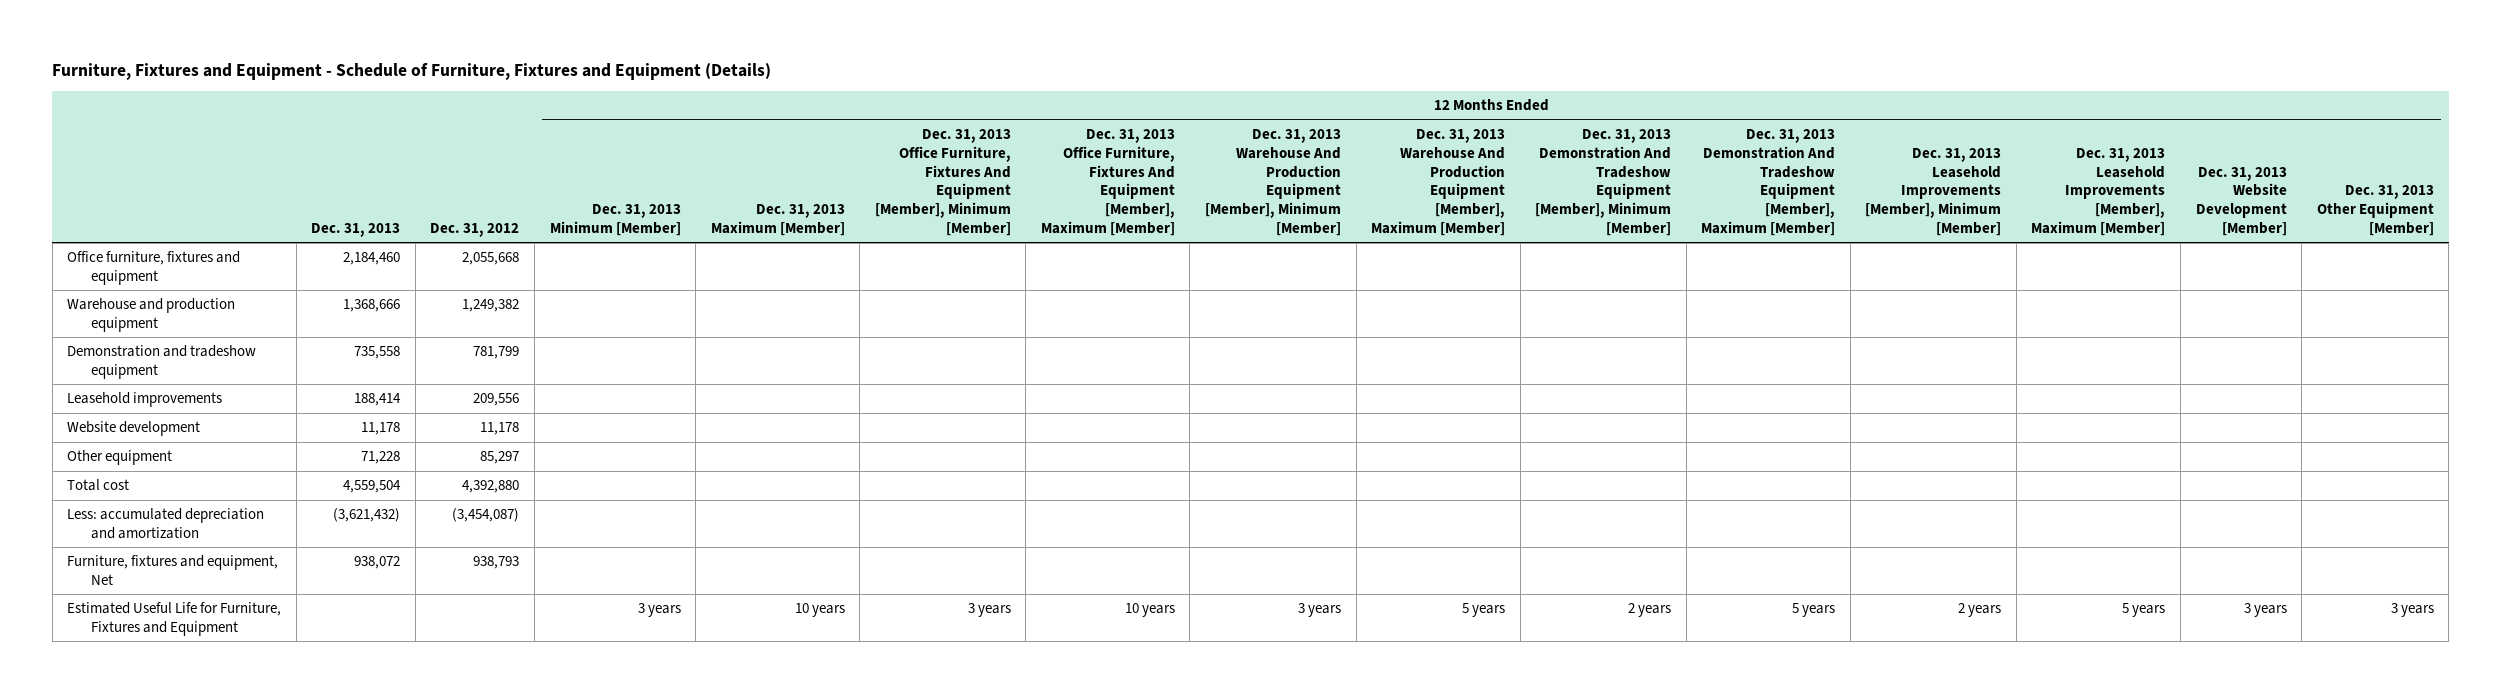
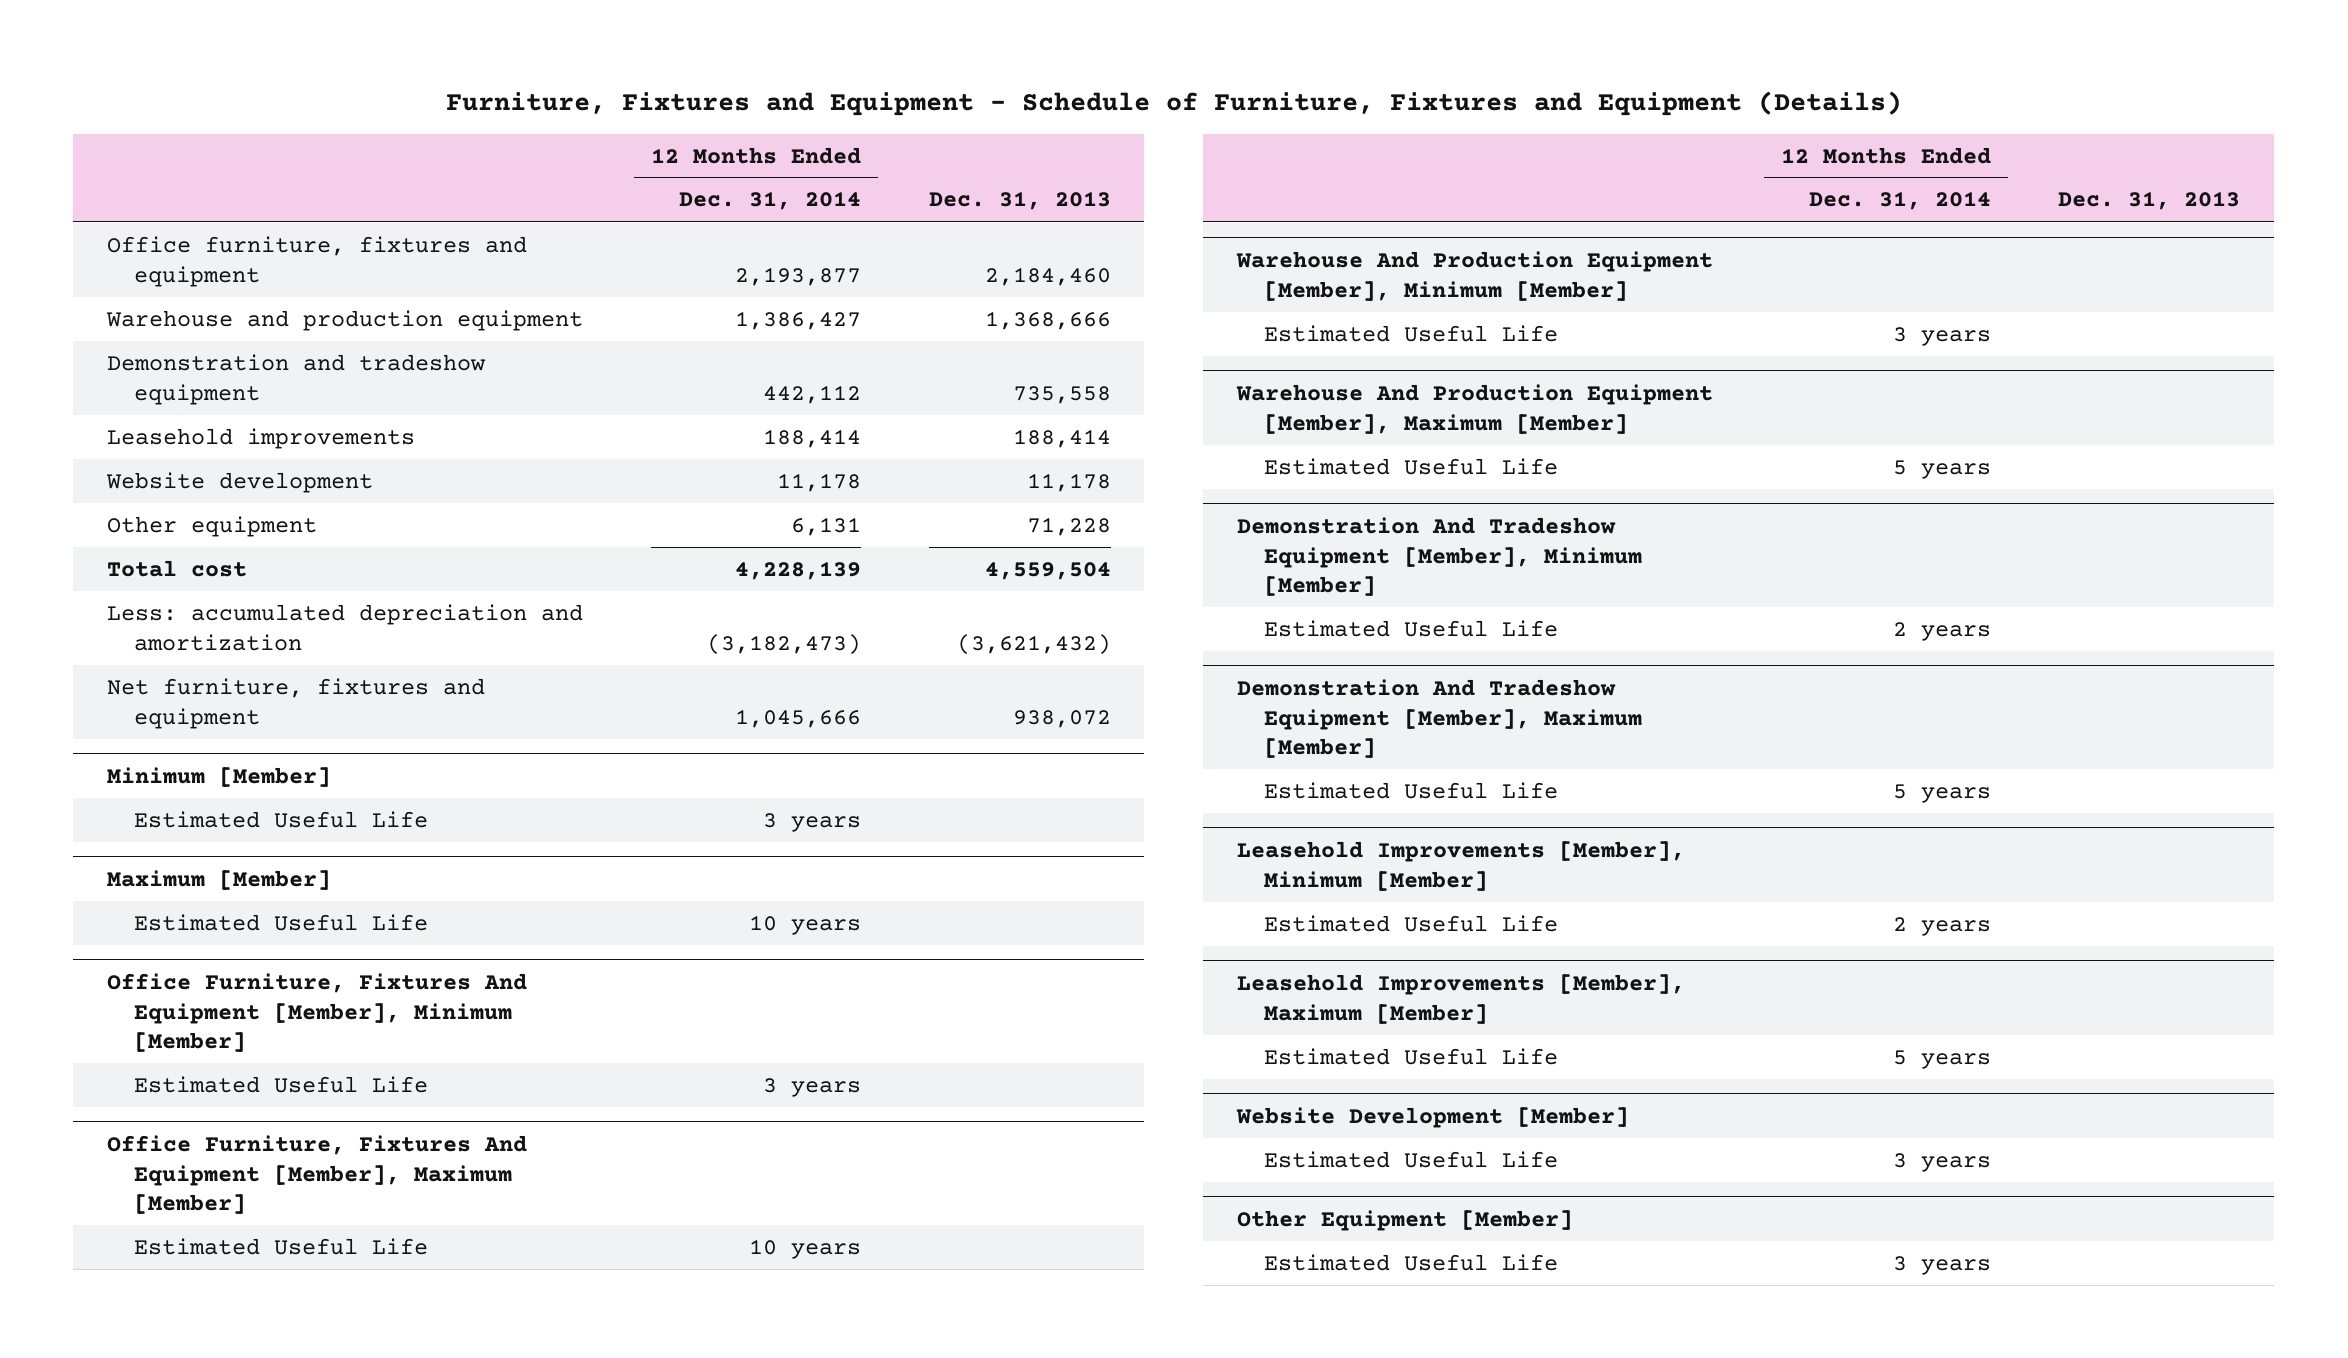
- | Dec. 31, 2013 | Dec. 31, 2012 | 12 Months Ended Dec. 31, 2013 Minimum [Member] | 12 Months Ended Dec. 31, 2013 Maximum [Member] | 12 Months Ended Dec. 31, 2013 Office Furniture, Fixtures And Equipment [Member], Minimum [Member] | 12 Months Ended Dec. 31, 2013 Office Furniture, Fixtures And Equipment [Member], Maximum [Member] | 12 Months Ended Dec. 31, 2013 Warehouse And Production Equipment [Member], Minimum [Member] | 12 Months Ended Dec. 31, 2013 Warehouse And Production Equipment [Member], Maximum [Member] | 12 Months Ended Dec. 31, 2013 Demonstration And Tradeshow Equipment [Member], Minimum [Member] | 12 Months Ended Dec. 31, 2013 Demonstration And Tradeshow Equipment [Member], Maximum [Member] | 12 Months Ended Dec. 31, 2013 Leasehold Improvements [Member], Minimum [Member] | 12 Months Ended Dec. 31, 2013 Leasehold Improvements [Member], Maximum [Member] | 12 Months Ended Dec. 31, 2013 Website Development [Member] | 12 Months Ended Dec. 31, 2013 Other Equipment [Member]
+ | 12 Months Ended Dec. 31, 2014 | Dec. 31, 2013
- Furniture, fixtures and equipment, Net | 938,072 | 938,793 | | | | | | | | | | | |
- Estimated Useful Life for Furniture, Fixtures and Equipment | | | 3 years | 10 years | 3 years | 10 years | 3 years | 5 years | 2 years | 5 years | 2 years | 5 years | 3 years | 3 years
+ Net furniture, fixtures and equipment | 1,045,666 | 938,072
+ Minimum [Member]
+ Estimated Useful Life | 3 years |
+ Maximum [Member]
+ Estimated Useful Life | 10 years |
+ Office Furniture, Fixtures And Equipment [Member], Minimum [Member]
+ Estimated Useful Life | 3 years |
+ Office Furniture, Fixtures And Equipment [Member], Maximum [Member]
+ Estimated Useful Life | 10 years |
+ Warehouse And Production Equipment [Member], Minimum [Member]
+ Estimated Useful Life | 3 years |
+ Warehouse And Production Equipment [Member], Maximum [Member]
+ Estimated Useful Life | 5 years |
+ Demonstration And Tradeshow Equipment [Member], Minimum [Member]
+ Estimated Useful Life | 2 years |
+ Demonstration And Tradeshow Equipment [Member], Maximum [Member]
+ Estimated Useful Life | 5 years |
+ Leasehold Improvements [Member], Minimum [Member]
+ Estimated Useful Life | 2 years |
+ Leasehold Improvements [Member], Maximum [Member]
+ Estimated Useful Life | 5 years |
+ Website Development [Member]
+ Estimated Useful Life | 3 years |
+ Other Equipment [Member]
+ Estimated Useful Life | 3 years |

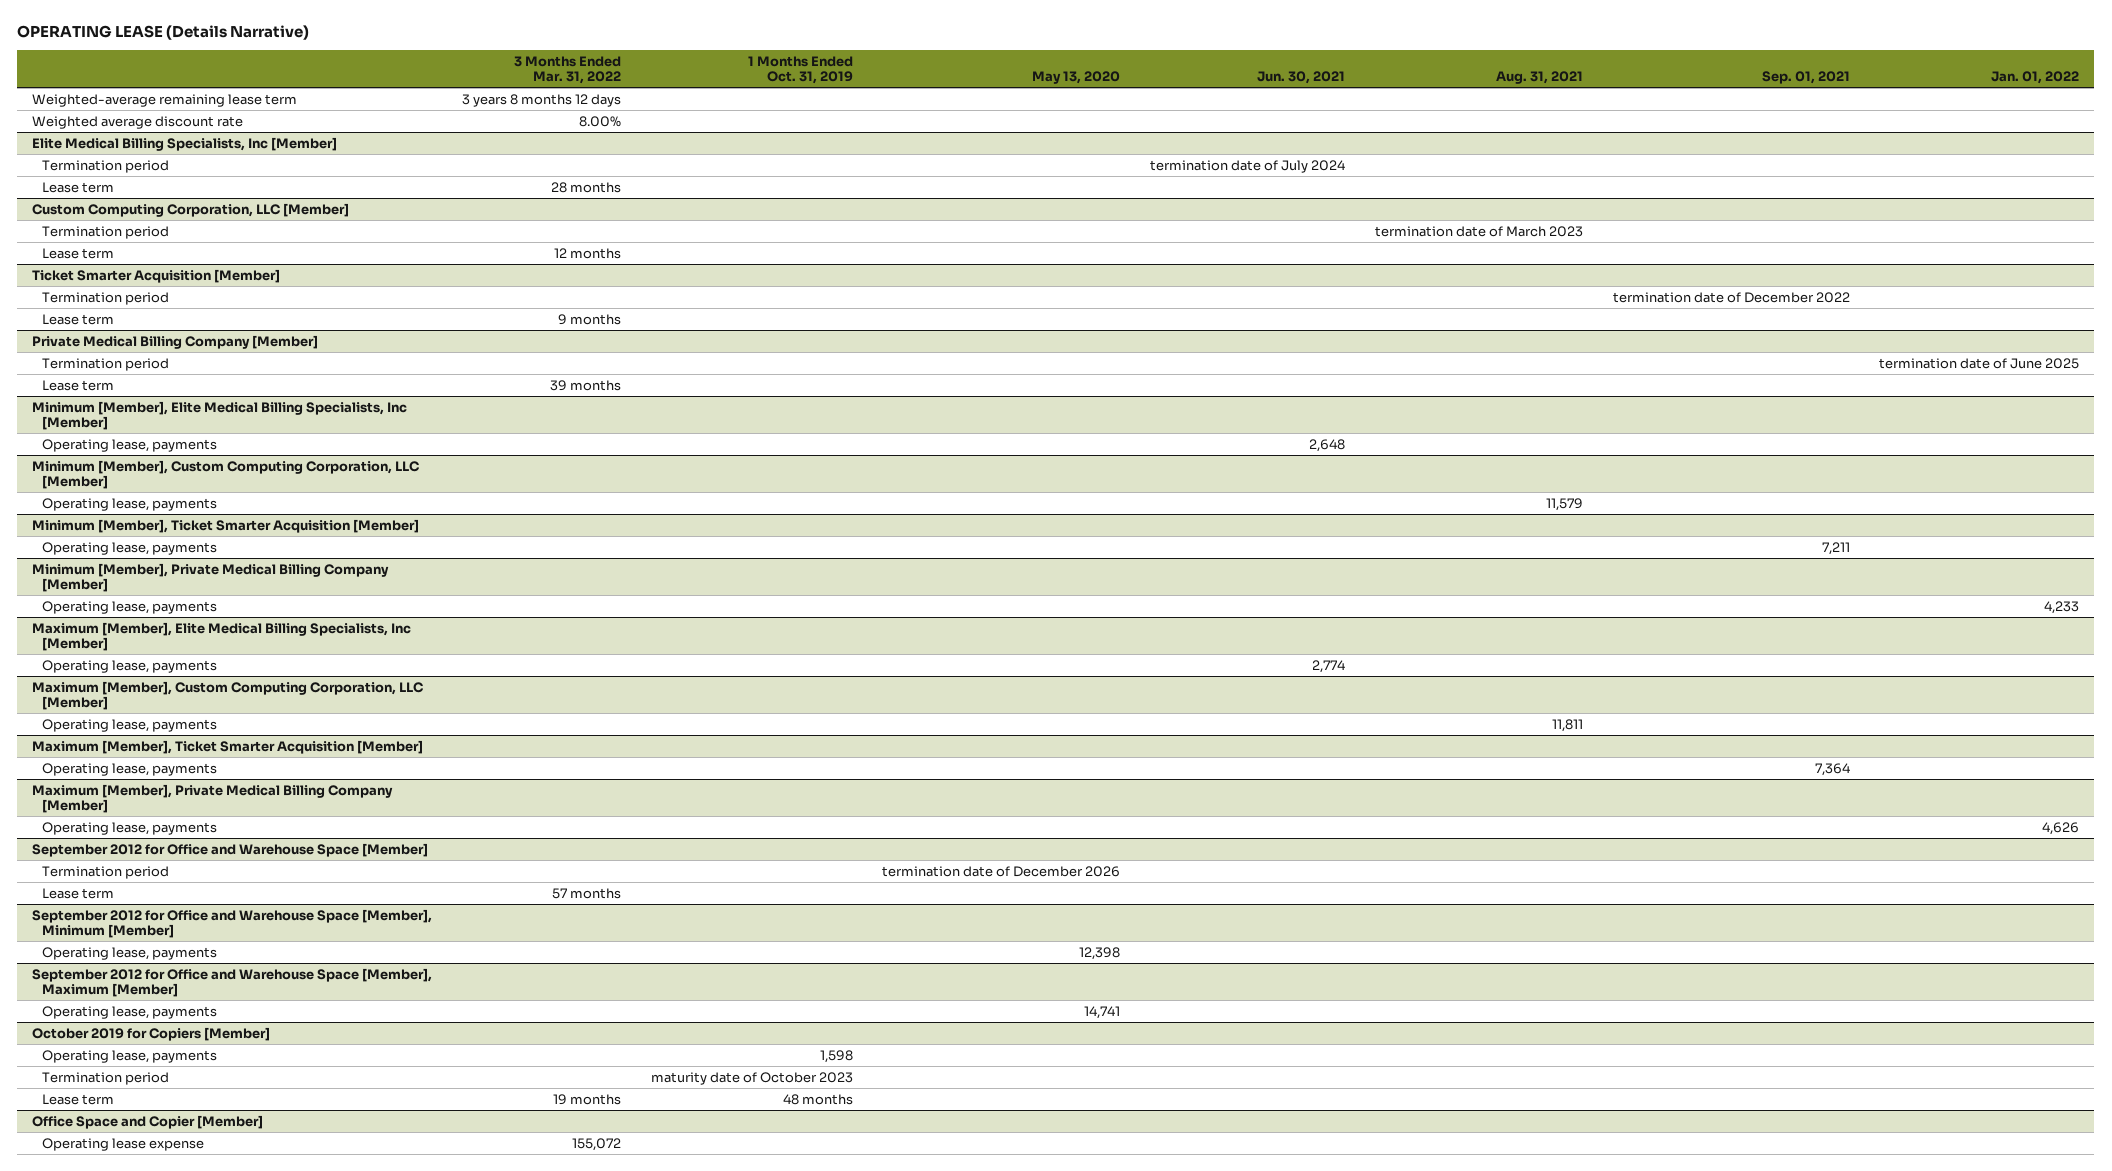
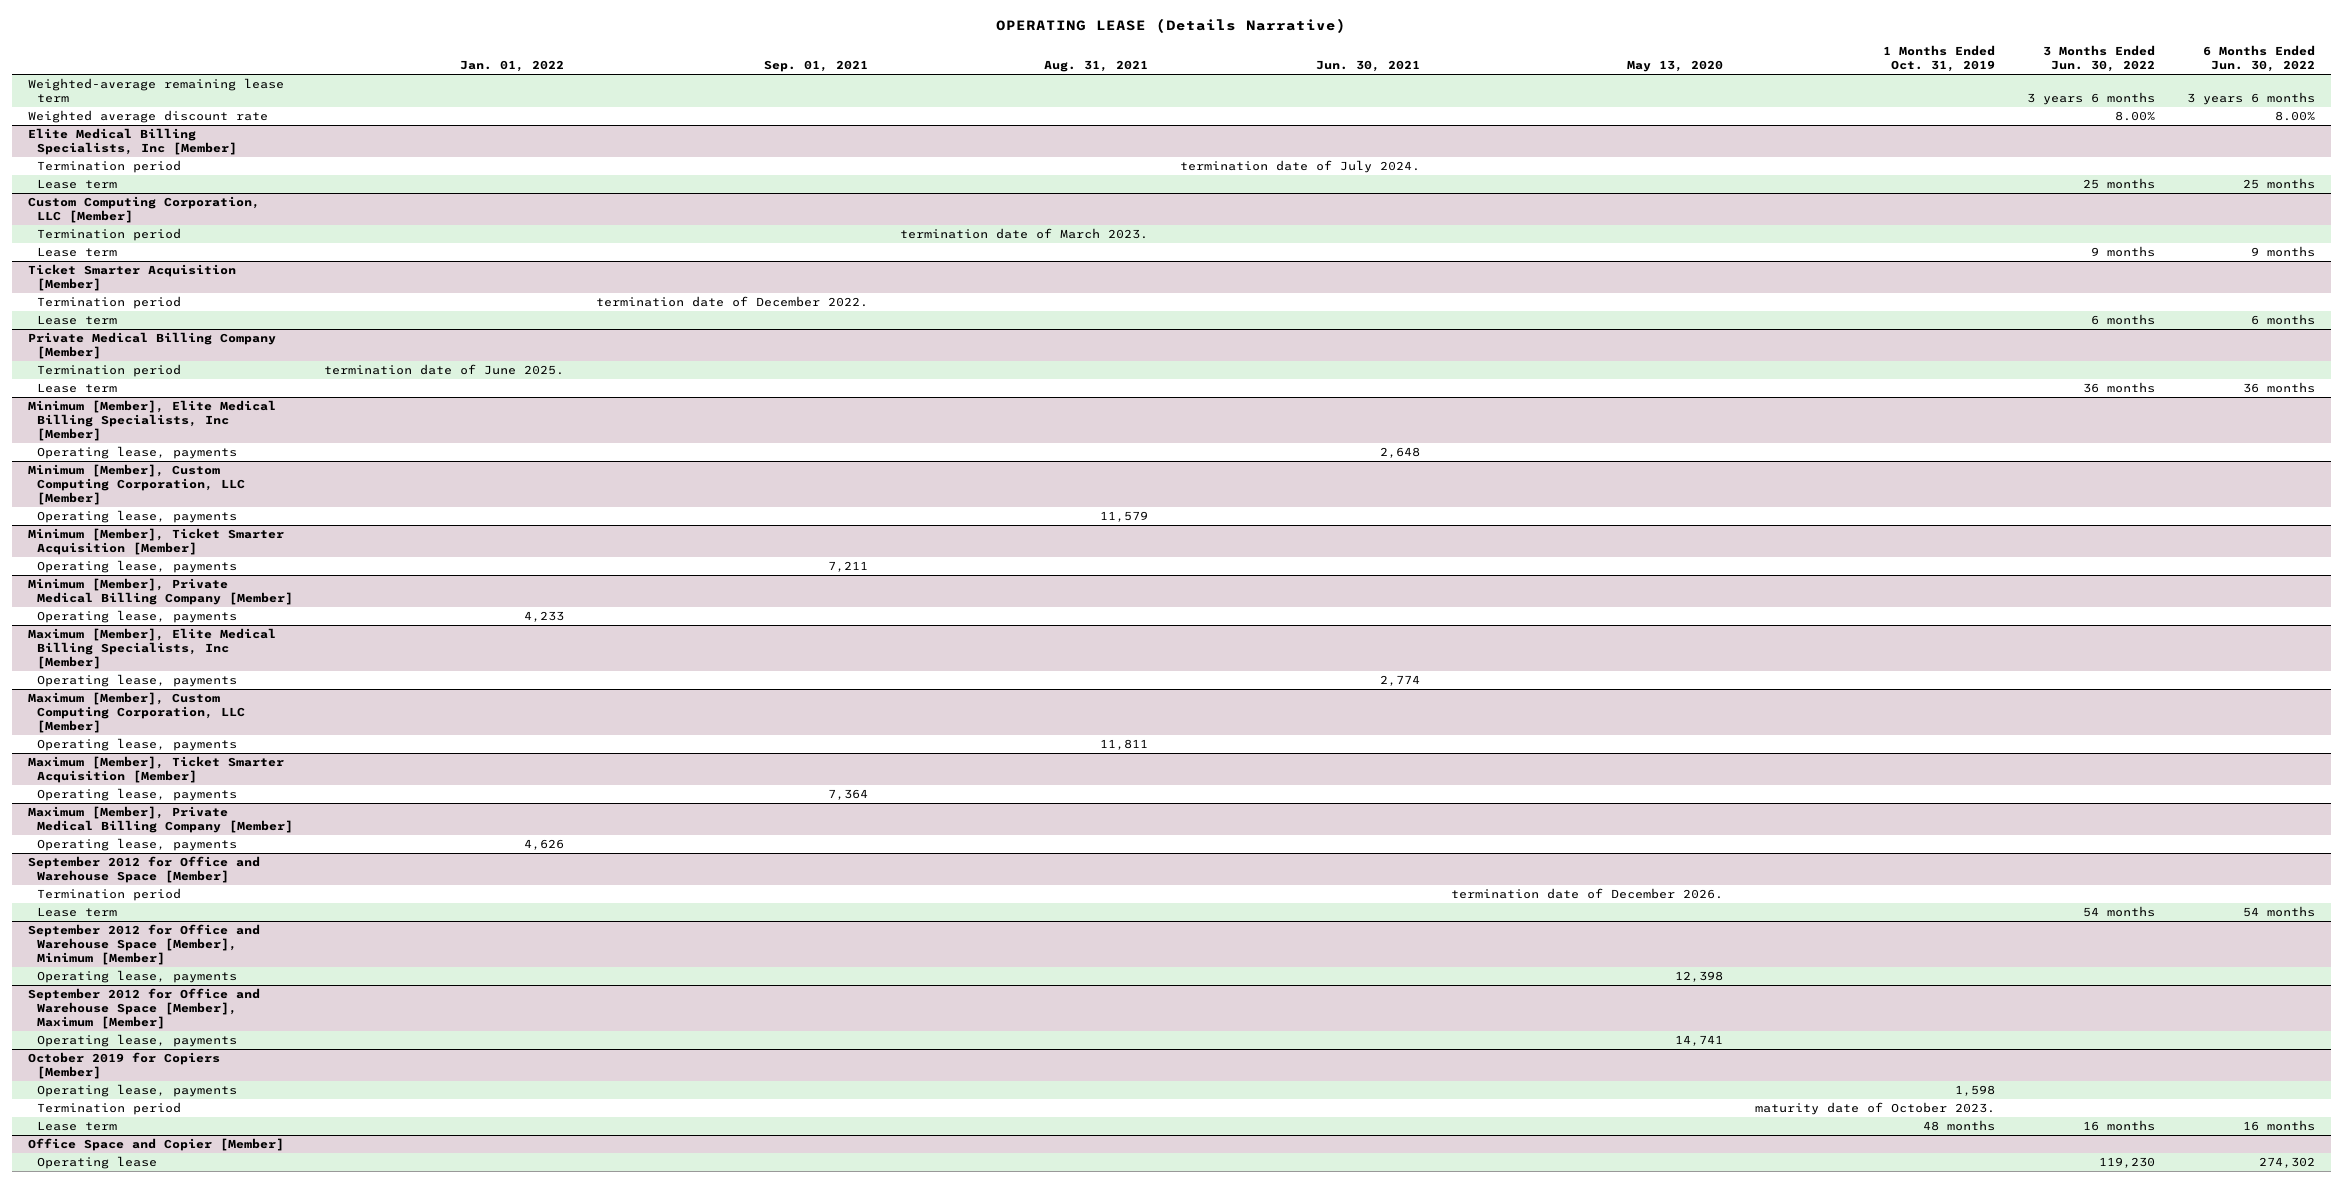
- | 3 Months Ended Mar. 31, 2022 | 1 Months Ended Oct. 31, 2019 | May 13, 2020 | Jun. 30, 2021 | Aug. 31, 2021 | Sep. 01, 2021 | Jan. 01, 2022
+ | Jan. 01, 2022 | Sep. 01, 2021 | Aug. 31, 2021 | Jun. 30, 2021 | May 13, 2020 | 1 Months Ended Oct. 31, 2019 | 3 Months Ended Jun. 30, 2022 | 6 Months Ended Jun. 30, 2022
@ Elite Medical Billing Specialists, Inc [Member]
- Termination period | | | | termination date of July 2024 | | |
+ Termination period | | | | termination date of July 2024. | | | |
@ Custom Computing Corporation, LLC [Member]
- Termination period | | | | | termination date of March 2023 | |
+ Termination period | | | termination date of March 2023. | | | | |
@ Ticket Smarter Acquisition [Member]
- Termination period | | | | | | termination date of December 2022 |
+ Termination period | | termination date of December 2022. | | | | | |
@ Private Medical Billing Company [Member]
- Termination period | | | | | | | termination date of June 2025
+ Termination period | termination date of June 2025. | | | | | | |
@ September 2012 for Office and Warehouse Space [Member]
- Termination period | | | termination date of December 2026 | | | |
+ Termination period | | | | | termination date of December 2026. | | |
@ October 2019 for Copiers [Member]
- Termination period | | maturity date of October 2023 | | | | |
+ Termination period | | | | | | maturity date of October 2023. | |
@ Office Space and Copier [Member]
- Operating lease expense | 155,072 | | | | | |
+ Operating lease | | | | | | | 119,230 | 274,302

